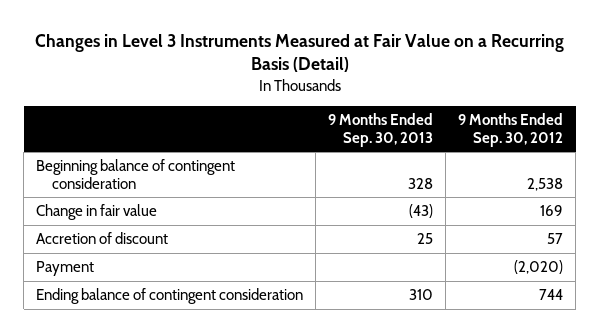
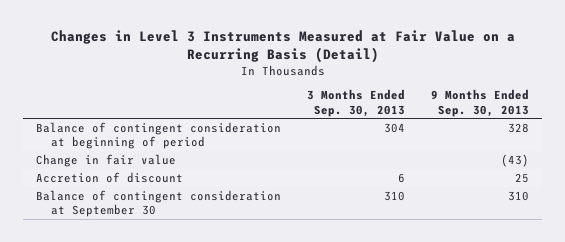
- | 9 Months Ended Sep. 30, 2013 | 9 Months Ended Sep. 30, 2012
+ | 3 Months Ended Sep. 30, 2013 | 9 Months Ended Sep. 30, 2013
- Beginning balance of contingent consideration | 328 | 2,538
+ Balance of contingent consideration at beginning of period | 304 | 328
- Payment | | (2,020)
- Ending balance of contingent consideration | 310 | 744
+ Balance of contingent consideration at September 30 | 310 | 310

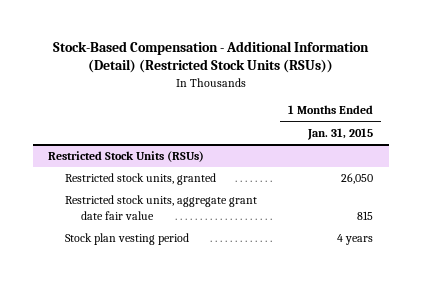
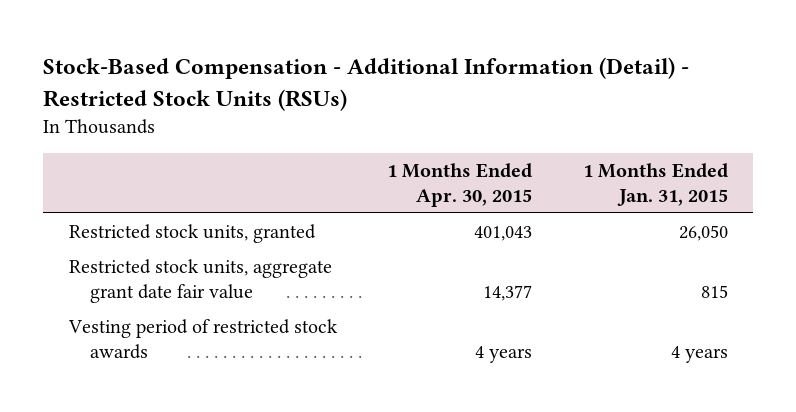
- Stock-Based Compensation - Additional Information (Detail) (Restricted Stock Units (RSUs))
+ Stock-Based Compensation - Additional Information (Detail) - Restricted Stock Units (RSUs)
- | 1 Months Ended Jan. 31, 2015
+ | 1 Months Ended Apr. 30, 2015 | 1 Months Ended Jan. 31, 2015
- Restricted Stock Units (RSUs)
- Stock plan vesting period | 4 years
+ Vesting period of restricted stock awards | 4 years | 4 years

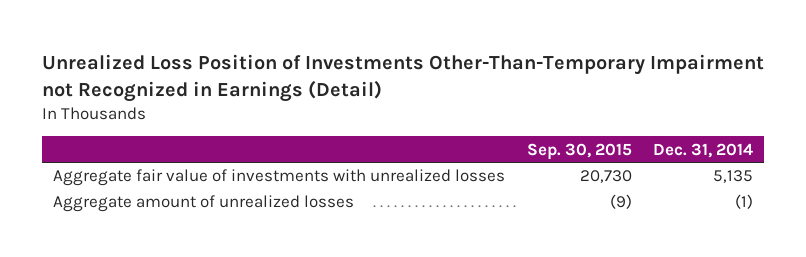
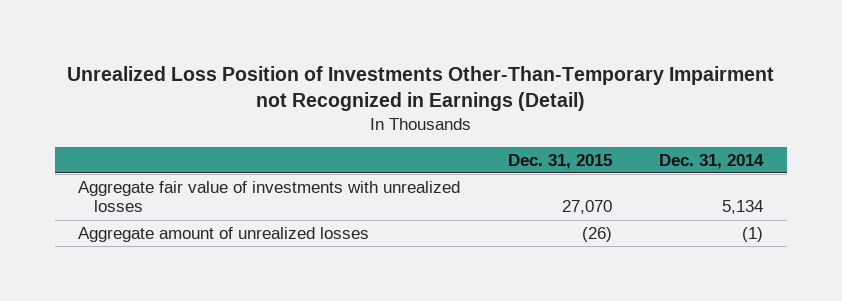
- | Sep. 30, 2015 | Dec. 31, 2014
+ | Dec. 31, 2015 | Dec. 31, 2014
- Aggregate fair value of investments with unrealized losses | 20,730 | 5,135
+ Aggregate fair value of investments with unrealized losses | 27,070 | 5,134

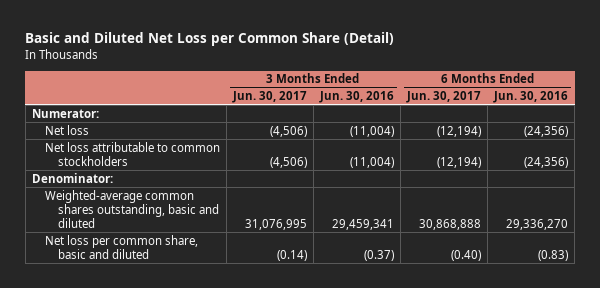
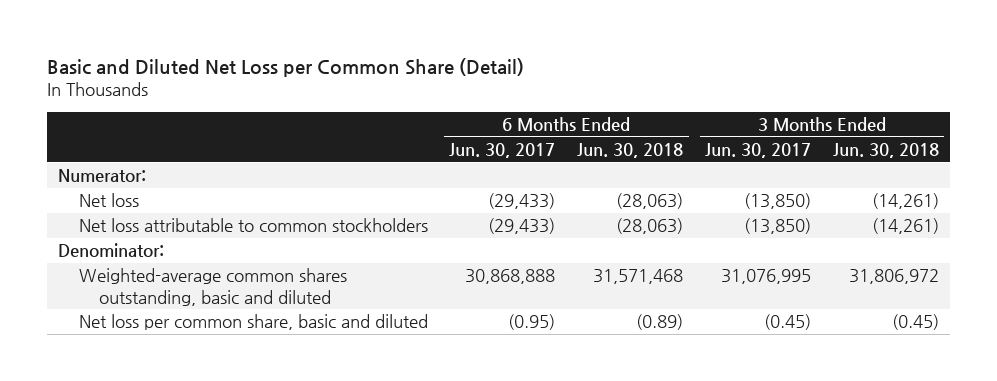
- | 3 Months Ended Jun. 30, 2017 | 3 Months Ended Jun. 30, 2016 | 6 Months Ended Jun. 30, 2017 | 6 Months Ended Jun. 30, 2016
+ | 6 Months Ended Jun. 30, 2017 | 6 Months Ended Jun. 30, 2018 | 3 Months Ended Jun. 30, 2017 | 3 Months Ended Jun. 30, 2018
- Net loss | (4,506) | (11,004) | (12,194) | (24,356)
- Net loss attributable to common stockholders | (4,506) | (11,004) | (12,194) | (24,356)
+ Net loss | (29,433) | (28,063) | (13,850) | (14,261)
+ Net loss attributable to common stockholders | (29,433) | (28,063) | (13,850) | (14,261)
- Net loss per common share, basic and diluted | (0.14) | (0.37) | (0.40) | (0.83)
+ Net loss per common share, basic and diluted | (0.95) | (0.89) | (0.45) | (0.45)

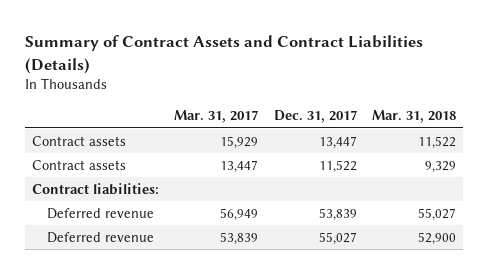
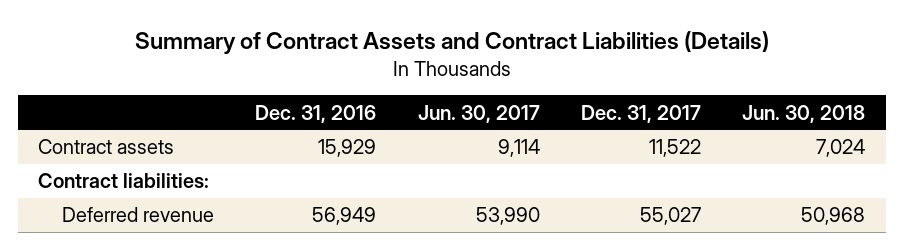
- | Mar. 31, 2017 | Dec. 31, 2017 | Mar. 31, 2018
+ | Dec. 31, 2016 | Jun. 30, 2017 | Dec. 31, 2017 | Jun. 30, 2018
- Contract assets | 15,929 | 13,447 | 11,522
- Deferred revenue | 56,949 | 53,839 | 55,027

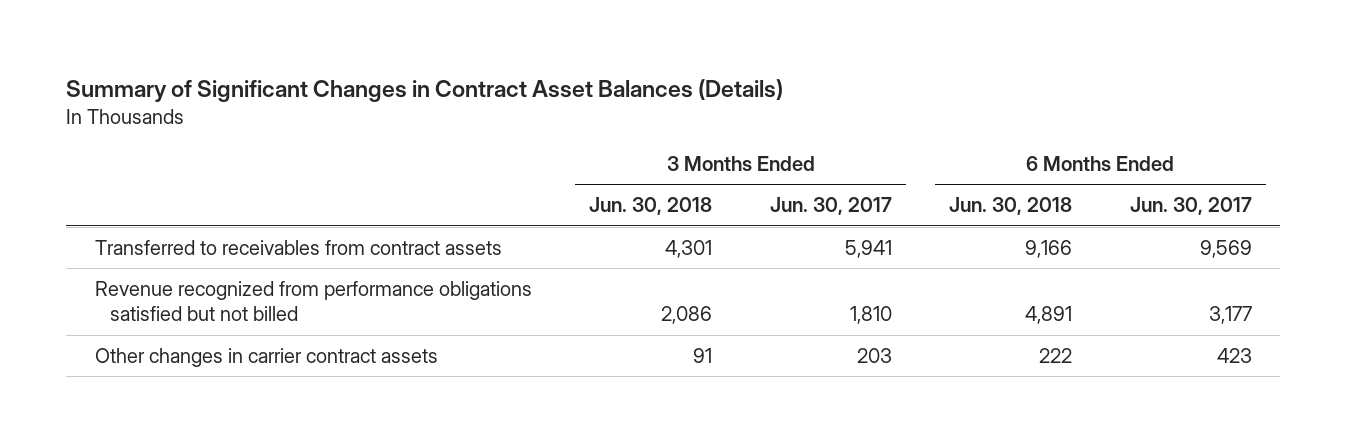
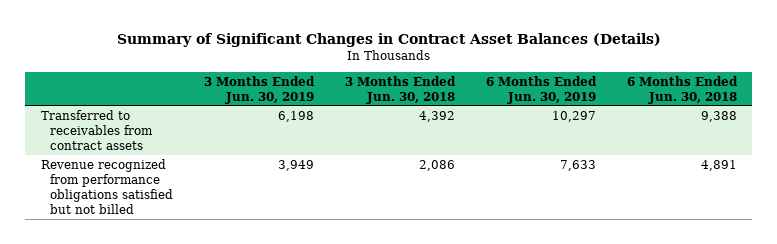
- | 3 Months Ended Jun. 30, 2018 | 3 Months Ended Jun. 30, 2017 | 6 Months Ended Jun. 30, 2018 | 6 Months Ended Jun. 30, 2017
+ | 3 Months Ended Jun. 30, 2019 | 3 Months Ended Jun. 30, 2018 | 6 Months Ended Jun. 30, 2019 | 6 Months Ended Jun. 30, 2018
- Transferred to receivables from contract assets | 4,301 | 5,941 | 9,166 | 9,569
+ Transferred to receivables from contract assets | 6,198 | 4,392 | 10,297 | 9,388
- Other changes in carrier contract assets | 91 | 203 | 222 | 423

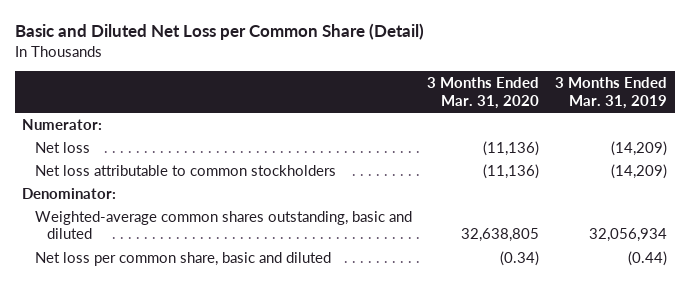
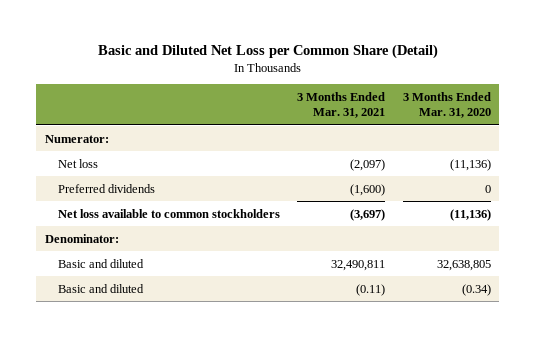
- | 3 Months Ended Mar. 31, 2020 | 3 Months Ended Mar. 31, 2019
+ | 3 Months Ended Mar. 31, 2021 | 3 Months Ended Mar. 31, 2020
- Net loss attributable to common stockholders | (11,136) | (14,209)
+ Preferred dividends | (1,600) | 0
+ Net loss available to common stockholders | (3,697) | (11,136)
- Weighted-average common shares outstanding, basic and diluted | 32,638,805 | 32,056,934
- Net loss per common share, basic and diluted | (0.34) | (0.44)
+ Basic and diluted | 32,490,811 | 32,638,805
+ Basic and diluted | (0.11) | (0.34)

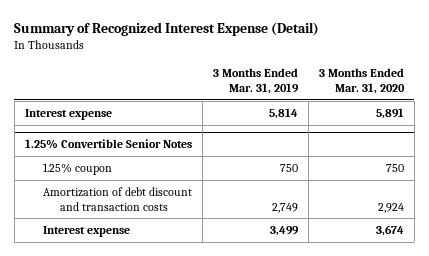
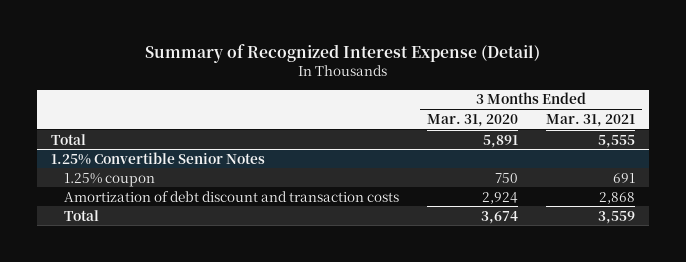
- | 3 Months Ended Mar. 31, 2019 | 3 Months Ended Mar. 31, 2020
+ | 3 Months Ended Mar. 31, 2020 | 3 Months Ended Mar. 31, 2021
- Interest expense | 5,814 | 5,891
+ Total | 5,891 | 5,555
@ 1.25% Convertible Senior Notes
- Interest expense | 3,499 | 3,674
+ Total | 3,674 | 3,559

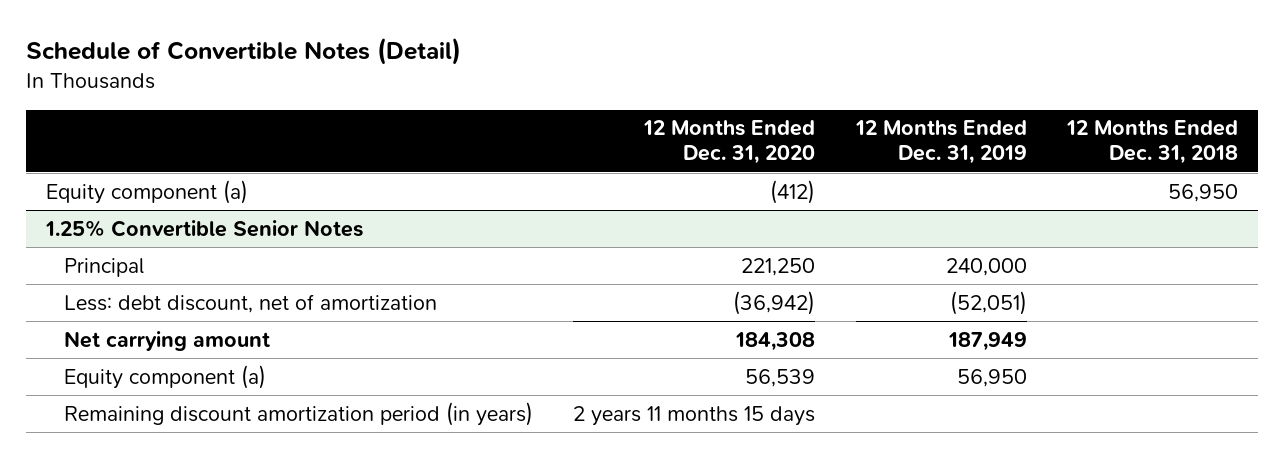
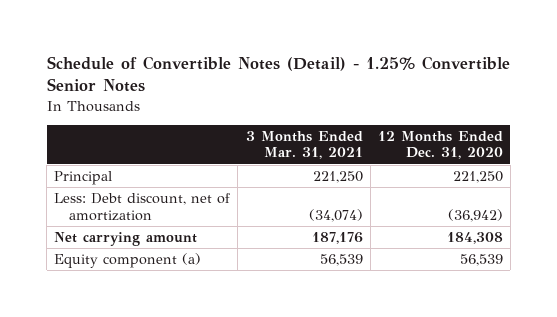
- Schedule of Convertible Notes (Detail)
+ Schedule of Convertible Notes (Detail) - 1.25% Convertible Senior Notes
- | 12 Months Ended Dec. 31, 2020 | 12 Months Ended Dec. 31, 2019 | 12 Months Ended Dec. 31, 2018
+ | 3 Months Ended Mar. 31, 2021 | 12 Months Ended Dec. 31, 2020
- Equity component (a) | (412) | | 56,950
- 1.25% Convertible Senior Notes
- Less: debt discount, net of amortization | (36,942) | (52,051) |
+ Less: Debt discount, net of amortization | (34,074) | (36,942)
- Remaining discount amortization period (in years) | 2 years 11 months 15 days | |

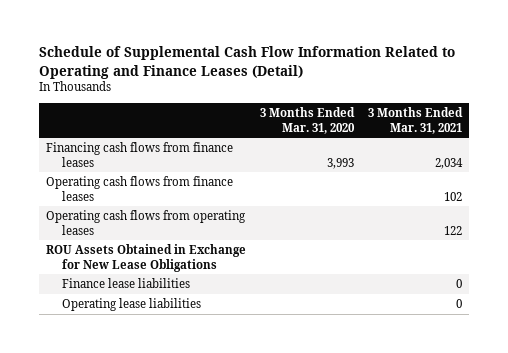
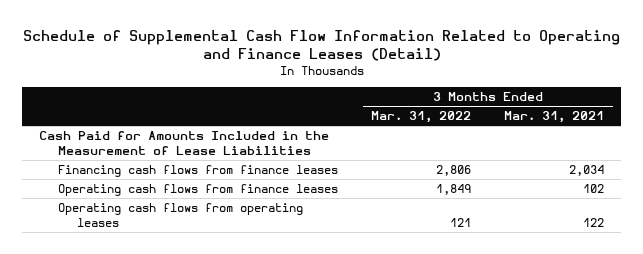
- | 3 Months Ended Mar. 31, 2020 | 3 Months Ended Mar. 31, 2021
+ | 3 Months Ended Mar. 31, 2022 | 3 Months Ended Mar. 31, 2021
+ Cash Paid for Amounts Included in the Measurement of Lease Liabilities
- ROU Assets Obtained in Exchange for New Lease Obligations
- Finance lease liabilities | | 0
- Operating lease liabilities | | 0

